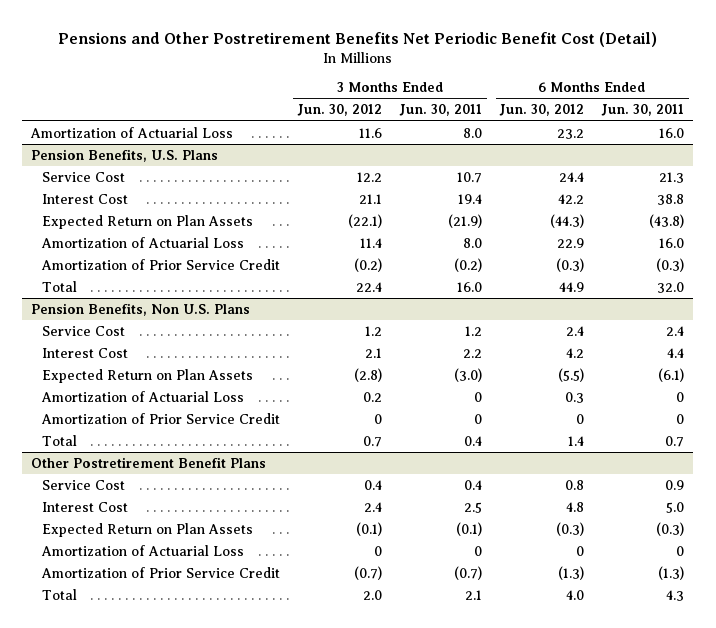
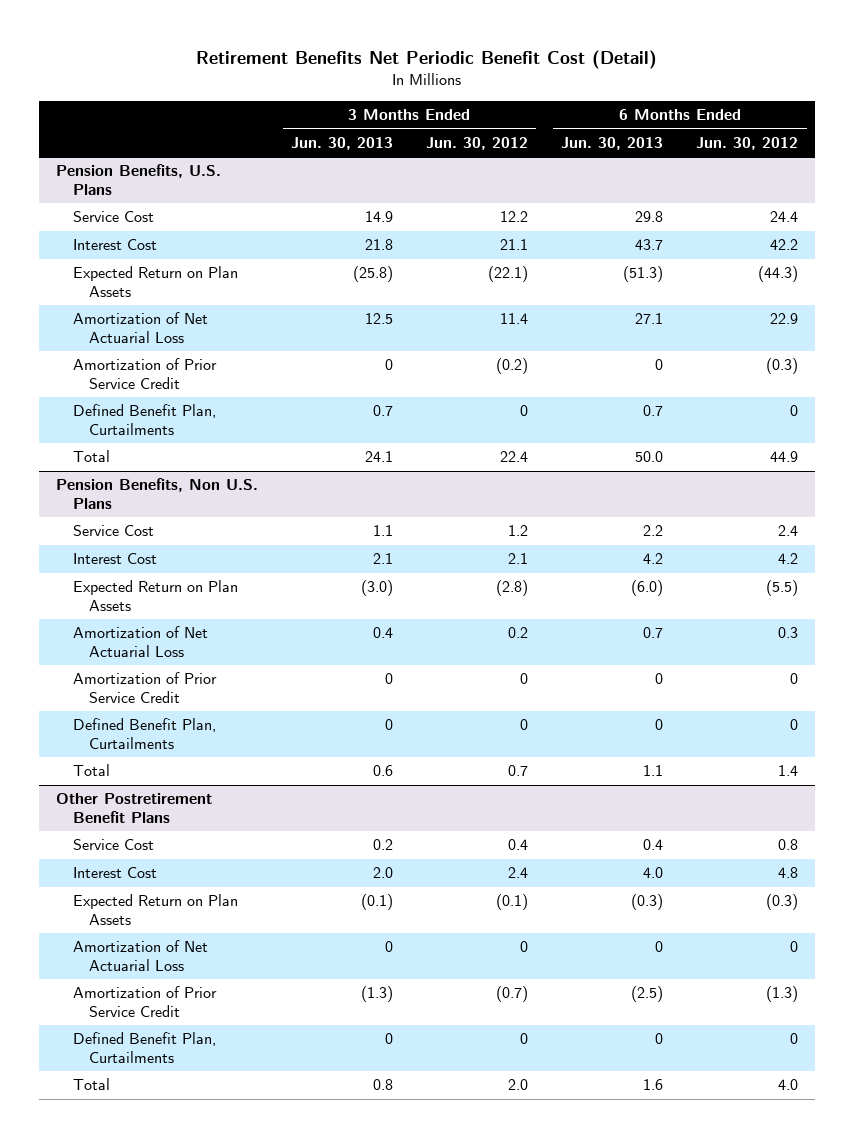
- Pensions and Other Postretirement Benefits Net Periodic Benefit Cost (Detail)
+ Retirement Benefits Net Periodic Benefit Cost (Detail)
- | 3 Months Ended Jun. 30, 2012 | 3 Months Ended Jun. 30, 2011 | 6 Months Ended Jun. 30, 2012 | 6 Months Ended Jun. 30, 2011
+ | 3 Months Ended Jun. 30, 2013 | 3 Months Ended Jun. 30, 2012 | 6 Months Ended Jun. 30, 2013 | 6 Months Ended Jun. 30, 2012
- Amortization of Actuarial Loss | 11.6 | 8.0 | 23.2 | 16.0
@ Pension Benefits, U.S. Plans
- Amortization of Actuarial Loss | 11.4 | 8.0 | 22.9 | 16.0
+ Amortization of Net Actuarial Loss | 12.5 | 11.4 | 27.1 | 22.9
+ Defined Benefit Plan, Curtailments | 0.7 | 0 | 0.7 | 0
@ Pension Benefits, Non U.S. Plans
- Amortization of Actuarial Loss | 0.2 | 0 | 0.3 | 0
+ Amortization of Net Actuarial Loss | 0.4 | 0.2 | 0.7 | 0.3
+ Defined Benefit Plan, Curtailments | 0 | 0 | 0 | 0
@ Other Postretirement Benefit Plans
- Amortization of Actuarial Loss | 0 | 0 | 0 | 0
+ Amortization of Net Actuarial Loss | 0 | 0 | 0 | 0
+ Defined Benefit Plan, Curtailments | 0 | 0 | 0 | 0

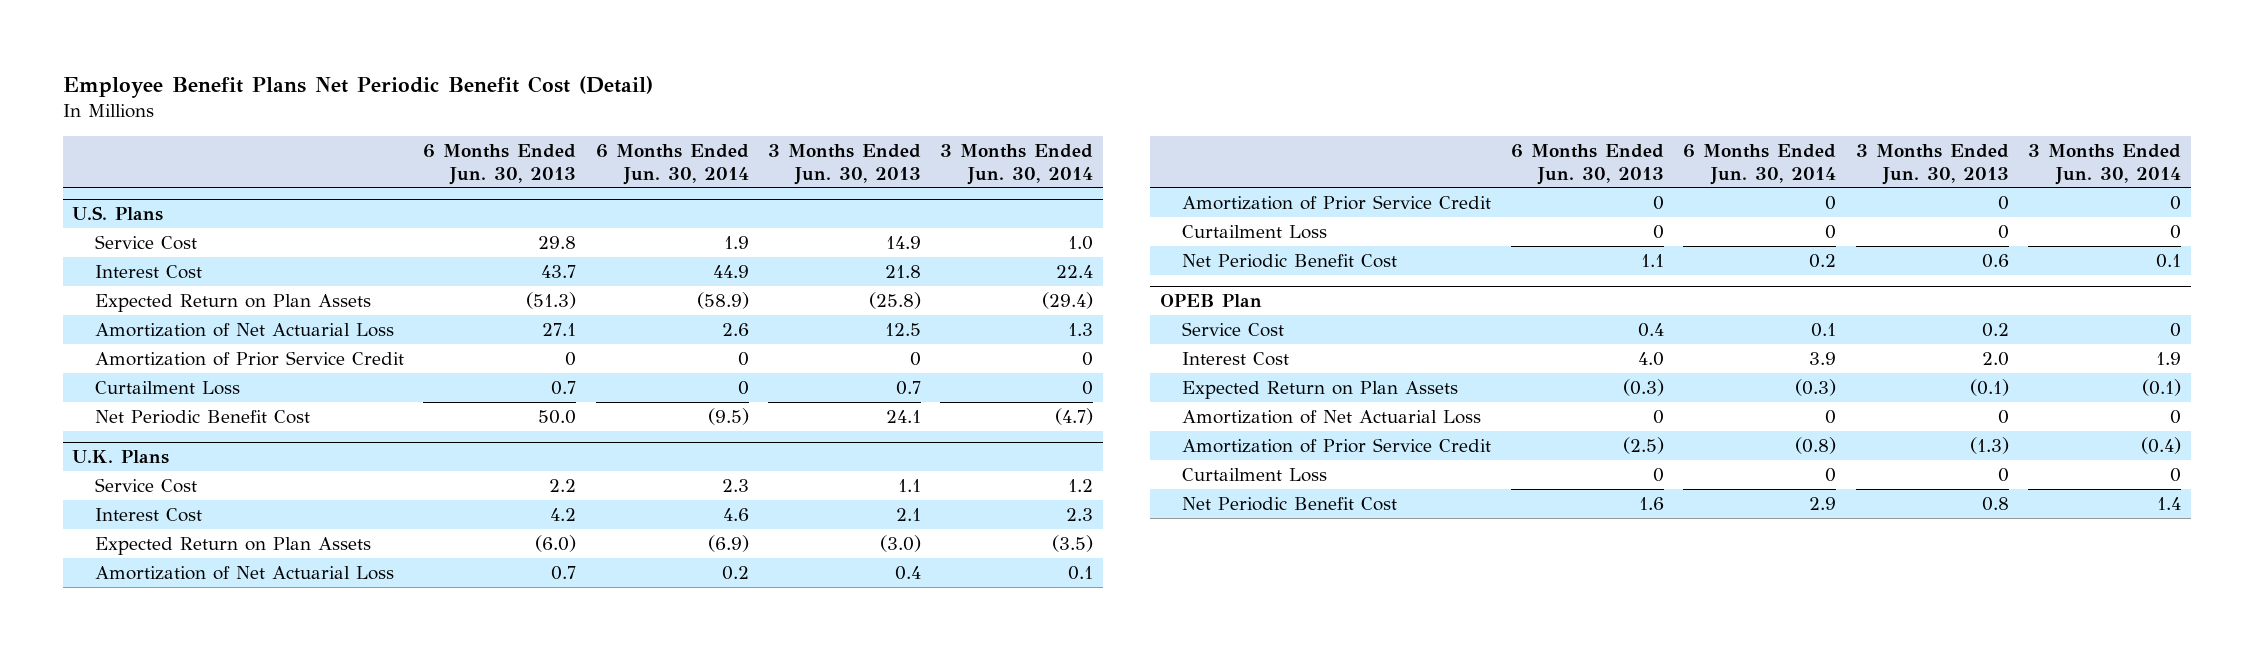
- Retirement Benefits Net Periodic Benefit Cost (Detail)
+ Employee Benefit Plans Net Periodic Benefit Cost (Detail)
- | 3 Months Ended Jun. 30, 2013 | 3 Months Ended Jun. 30, 2012 | 6 Months Ended Jun. 30, 2013 | 6 Months Ended Jun. 30, 2012
+ | 6 Months Ended Jun. 30, 2013 | 6 Months Ended Jun. 30, 2014 | 3 Months Ended Jun. 30, 2013 | 3 Months Ended Jun. 30, 2014
- Pension Benefits, U.S. Plans
+ U.S. Plans
- Defined Benefit Plan, Curtailments | 0.7 | 0 | 0.7 | 0
- Total | 24.1 | 22.4 | 50.0 | 44.9
- Pension Benefits, Non U.S. Plans
+ Curtailment Loss | 0.7 | 0 | 0.7 | 0
+ Net Periodic Benefit Cost | 50.0 | (9.5) | 24.1 | (4.7)
+ U.K. Plans
- Defined Benefit Plan, Curtailments | 0 | 0 | 0 | 0
- Total | 0.6 | 0.7 | 1.1 | 1.4
- Other Postretirement Benefit Plans
+ Curtailment Loss | 0 | 0 | 0 | 0
+ Net Periodic Benefit Cost | 1.1 | 0.2 | 0.6 | 0.1
+ OPEB Plan
- Defined Benefit Plan, Curtailments | 0 | 0 | 0 | 0
- Total | 0.8 | 2.0 | 1.6 | 4.0
+ Curtailment Loss | 0 | 0 | 0 | 0
+ Net Periodic Benefit Cost | 1.6 | 2.9 | 0.8 | 1.4

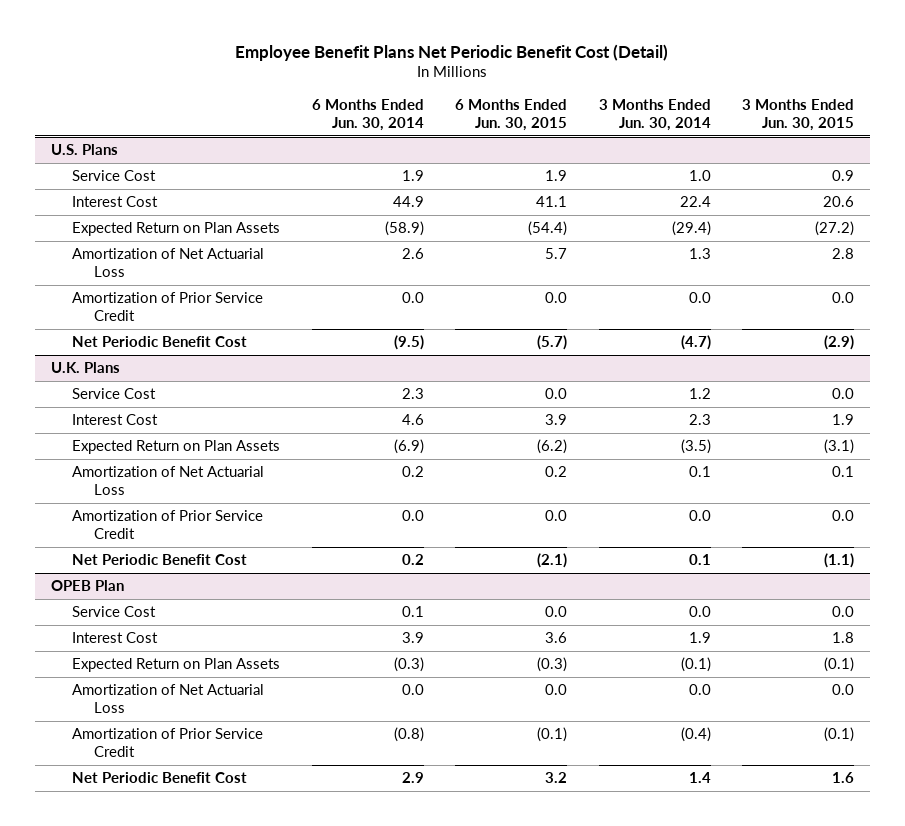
- | 6 Months Ended Jun. 30, 2013 | 6 Months Ended Jun. 30, 2014 | 3 Months Ended Jun. 30, 2013 | 3 Months Ended Jun. 30, 2014
+ | 6 Months Ended Jun. 30, 2014 | 6 Months Ended Jun. 30, 2015 | 3 Months Ended Jun. 30, 2014 | 3 Months Ended Jun. 30, 2015
@ U.S. Plans
- Amortization of Prior Service Credit | 0 | 0 | 0 | 0
- Curtailment Loss | 0.7 | 0 | 0.7 | 0
+ Amortization of Prior Service Credit | 0.0 | 0.0 | 0.0 | 0.0
@ U.K. Plans
- Amortization of Prior Service Credit | 0 | 0 | 0 | 0
- Curtailment Loss | 0 | 0 | 0 | 0
+ Amortization of Prior Service Credit | 0.0 | 0.0 | 0.0 | 0.0
@ OPEB Plan
- Service Cost | 0.4 | 0.1 | 0.2 | 0
+ Service Cost | 0.1 | 0.0 | 0.0 | 0.0
- Amortization of Net Actuarial Loss | 0 | 0 | 0 | 0
+ Amortization of Net Actuarial Loss | 0.0 | 0.0 | 0.0 | 0.0
- Curtailment Loss | 0 | 0 | 0 | 0

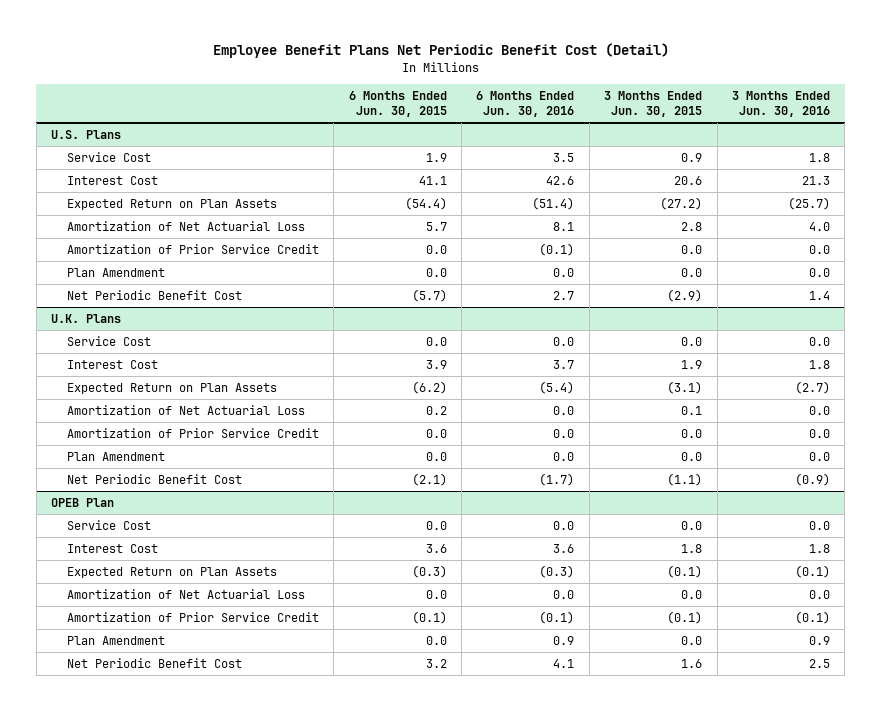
- | 6 Months Ended Jun. 30, 2014 | 6 Months Ended Jun. 30, 2015 | 3 Months Ended Jun. 30, 2014 | 3 Months Ended Jun. 30, 2015
+ | 6 Months Ended Jun. 30, 2015 | 6 Months Ended Jun. 30, 2016 | 3 Months Ended Jun. 30, 2015 | 3 Months Ended Jun. 30, 2016
@ U.S. Plans
+ Plan Amendment | 0.0 | 0.0 | 0.0 | 0.0
@ U.K. Plans
+ Plan Amendment | 0.0 | 0.0 | 0.0 | 0.0
@ OPEB Plan
+ Plan Amendment | 0.0 | 0.9 | 0.0 | 0.9

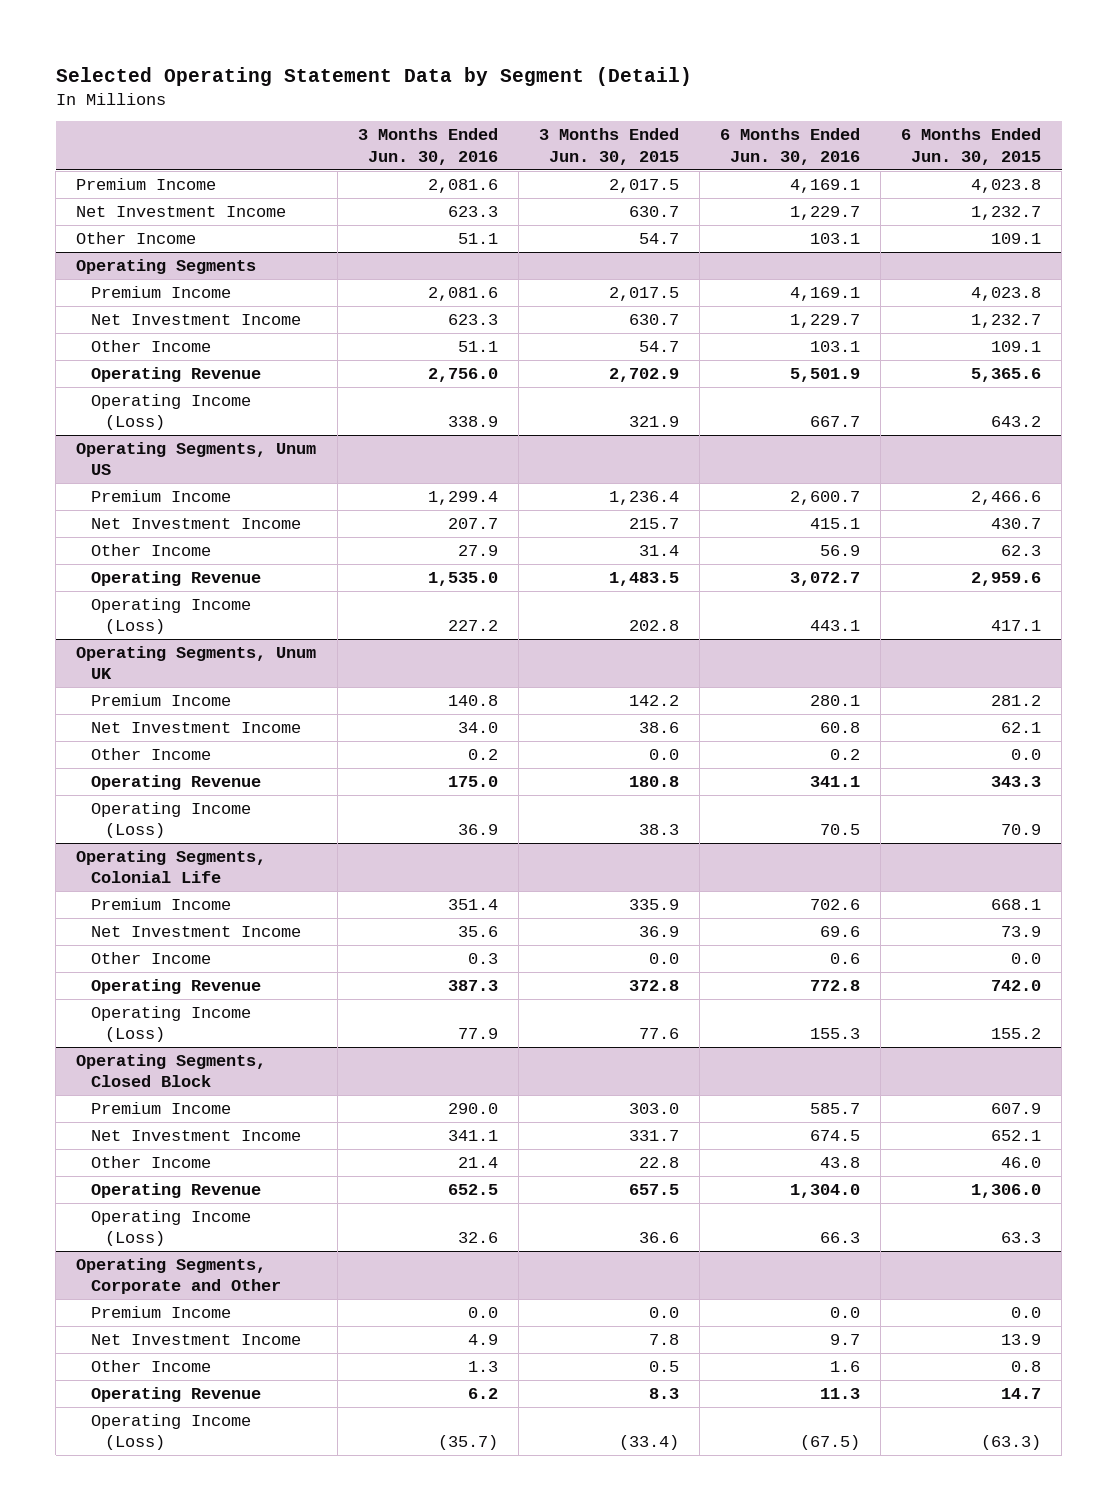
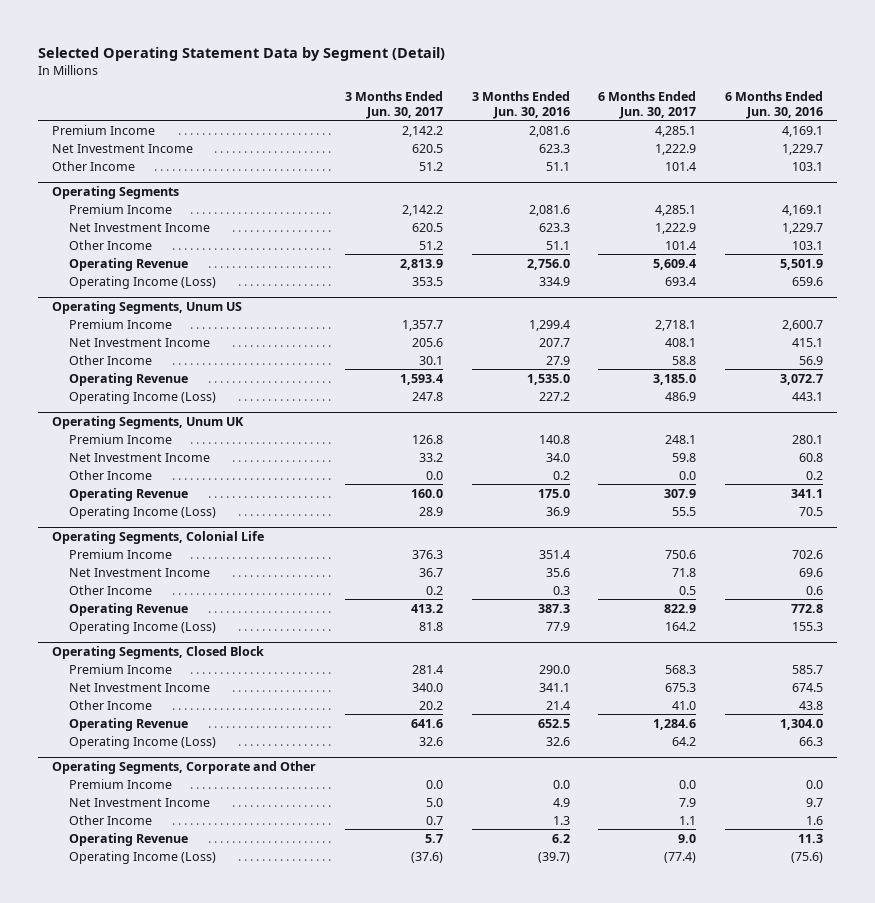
- | 3 Months Ended Jun. 30, 2016 | 3 Months Ended Jun. 30, 2015 | 6 Months Ended Jun. 30, 2016 | 6 Months Ended Jun. 30, 2015
+ | 3 Months Ended Jun. 30, 2017 | 3 Months Ended Jun. 30, 2016 | 6 Months Ended Jun. 30, 2017 | 6 Months Ended Jun. 30, 2016
@ Operating Segments
- Operating Income (Loss) | 338.9 | 321.9 | 667.7 | 643.2
+ Operating Income (Loss) | 353.5 | 334.9 | 693.4 | 659.6
@ Operating Segments, Corporate and Other
- Operating Income (Loss) | (35.7) | (33.4) | (67.5) | (63.3)
+ Operating Income (Loss) | (37.6) | (39.7) | (77.4) | (75.6)

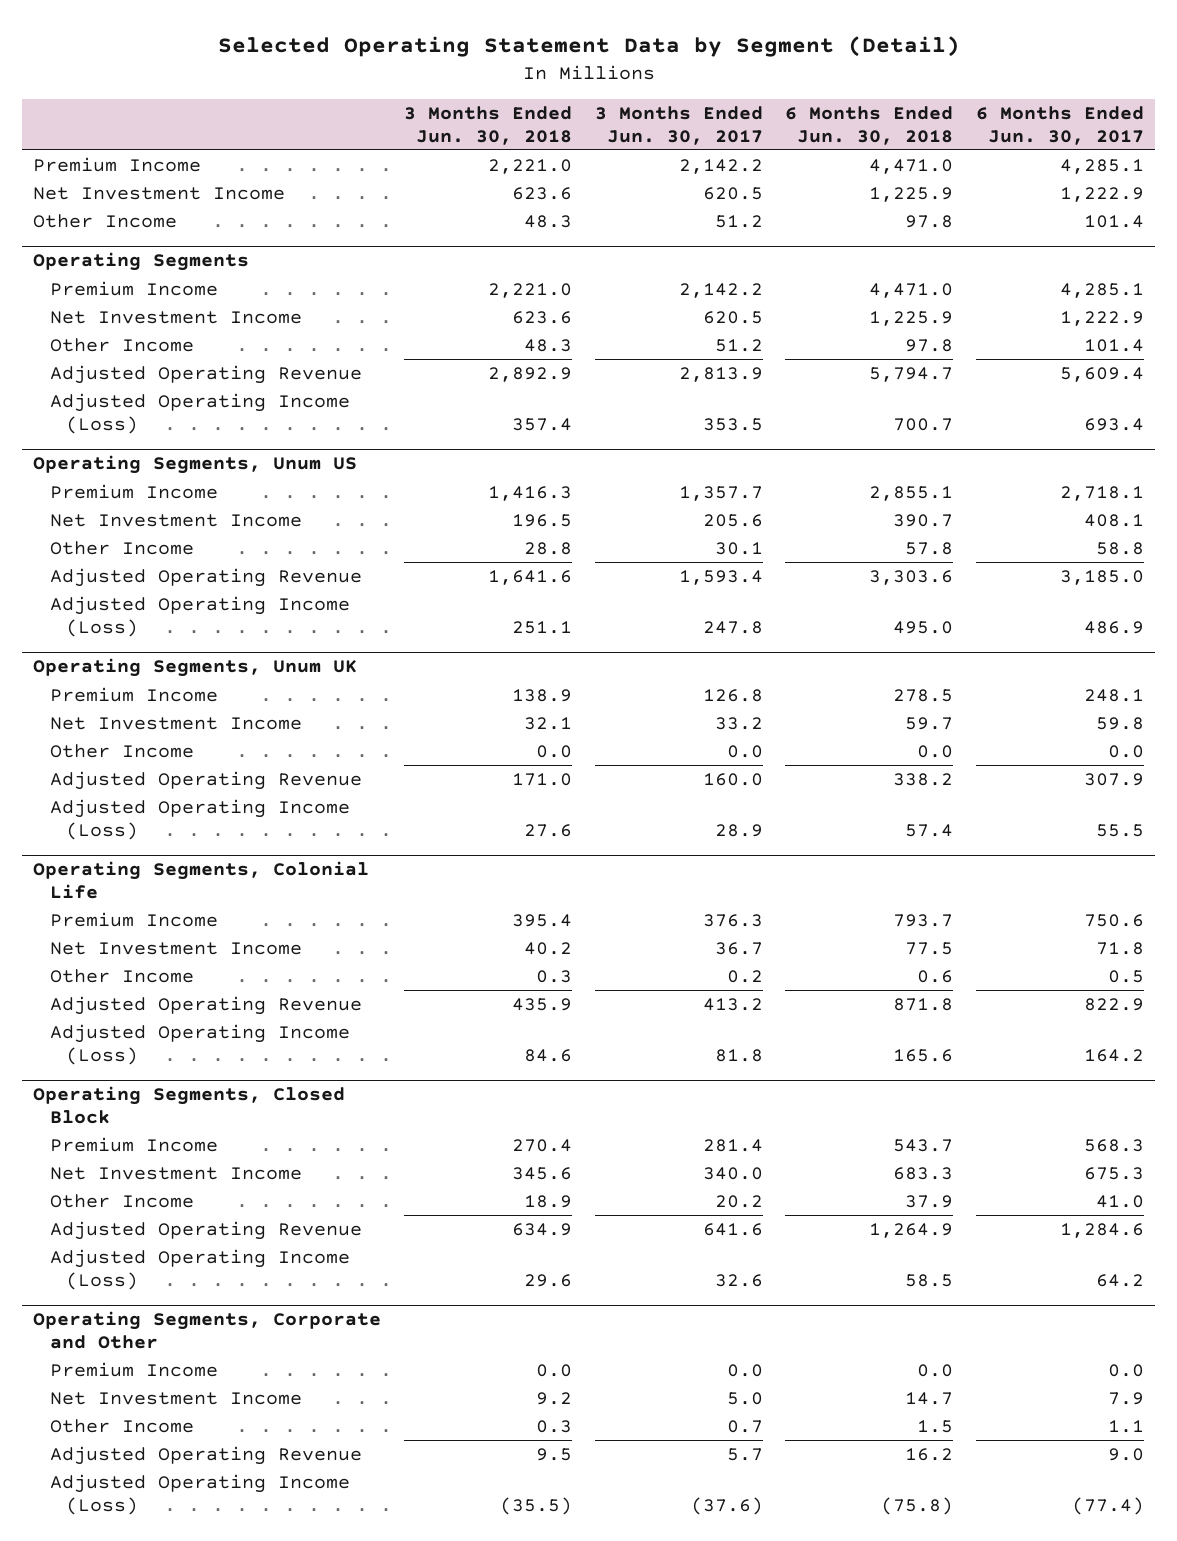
- | 3 Months Ended Jun. 30, 2017 | 3 Months Ended Jun. 30, 2016 | 6 Months Ended Jun. 30, 2017 | 6 Months Ended Jun. 30, 2016
+ | 3 Months Ended Jun. 30, 2018 | 3 Months Ended Jun. 30, 2017 | 6 Months Ended Jun. 30, 2018 | 6 Months Ended Jun. 30, 2017
@ Operating Segments
- Operating Revenue | 2,813.9 | 2,756.0 | 5,609.4 | 5,501.9
- Operating Income (Loss) | 353.5 | 334.9 | 693.4 | 659.6
+ Adjusted Operating Revenue | 2,892.9 | 2,813.9 | 5,794.7 | 5,609.4
+ Adjusted Operating Income (Loss) | 357.4 | 353.5 | 700.7 | 693.4
@ Operating Segments, Unum US
- Operating Revenue | 1,593.4 | 1,535.0 | 3,185.0 | 3,072.7
- Operating Income (Loss) | 247.8 | 227.2 | 486.9 | 443.1
+ Adjusted Operating Revenue | 1,641.6 | 1,593.4 | 3,303.6 | 3,185.0
+ Adjusted Operating Income (Loss) | 251.1 | 247.8 | 495.0 | 486.9
@ Operating Segments, Unum UK
- Operating Revenue | 160.0 | 175.0 | 307.9 | 341.1
- Operating Income (Loss) | 28.9 | 36.9 | 55.5 | 70.5
+ Adjusted Operating Revenue | 171.0 | 160.0 | 338.2 | 307.9
+ Adjusted Operating Income (Loss) | 27.6 | 28.9 | 57.4 | 55.5
@ Operating Segments, Colonial Life
- Operating Revenue | 413.2 | 387.3 | 822.9 | 772.8
- Operating Income (Loss) | 81.8 | 77.9 | 164.2 | 155.3
+ Adjusted Operating Revenue | 435.9 | 413.2 | 871.8 | 822.9
+ Adjusted Operating Income (Loss) | 84.6 | 81.8 | 165.6 | 164.2
@ Operating Segments, Closed Block
- Operating Revenue | 641.6 | 652.5 | 1,284.6 | 1,304.0
- Operating Income (Loss) | 32.6 | 32.6 | 64.2 | 66.3
+ Adjusted Operating Revenue | 634.9 | 641.6 | 1,264.9 | 1,284.6
+ Adjusted Operating Income (Loss) | 29.6 | 32.6 | 58.5 | 64.2
@ Operating Segments, Corporate and Other
- Operating Revenue | 5.7 | 6.2 | 9.0 | 11.3
- Operating Income (Loss) | (37.6) | (39.7) | (77.4) | (75.6)
+ Adjusted Operating Revenue | 9.5 | 5.7 | 16.2 | 9.0
+ Adjusted Operating Income (Loss) | (35.5) | (37.6) | (75.8) | (77.4)

